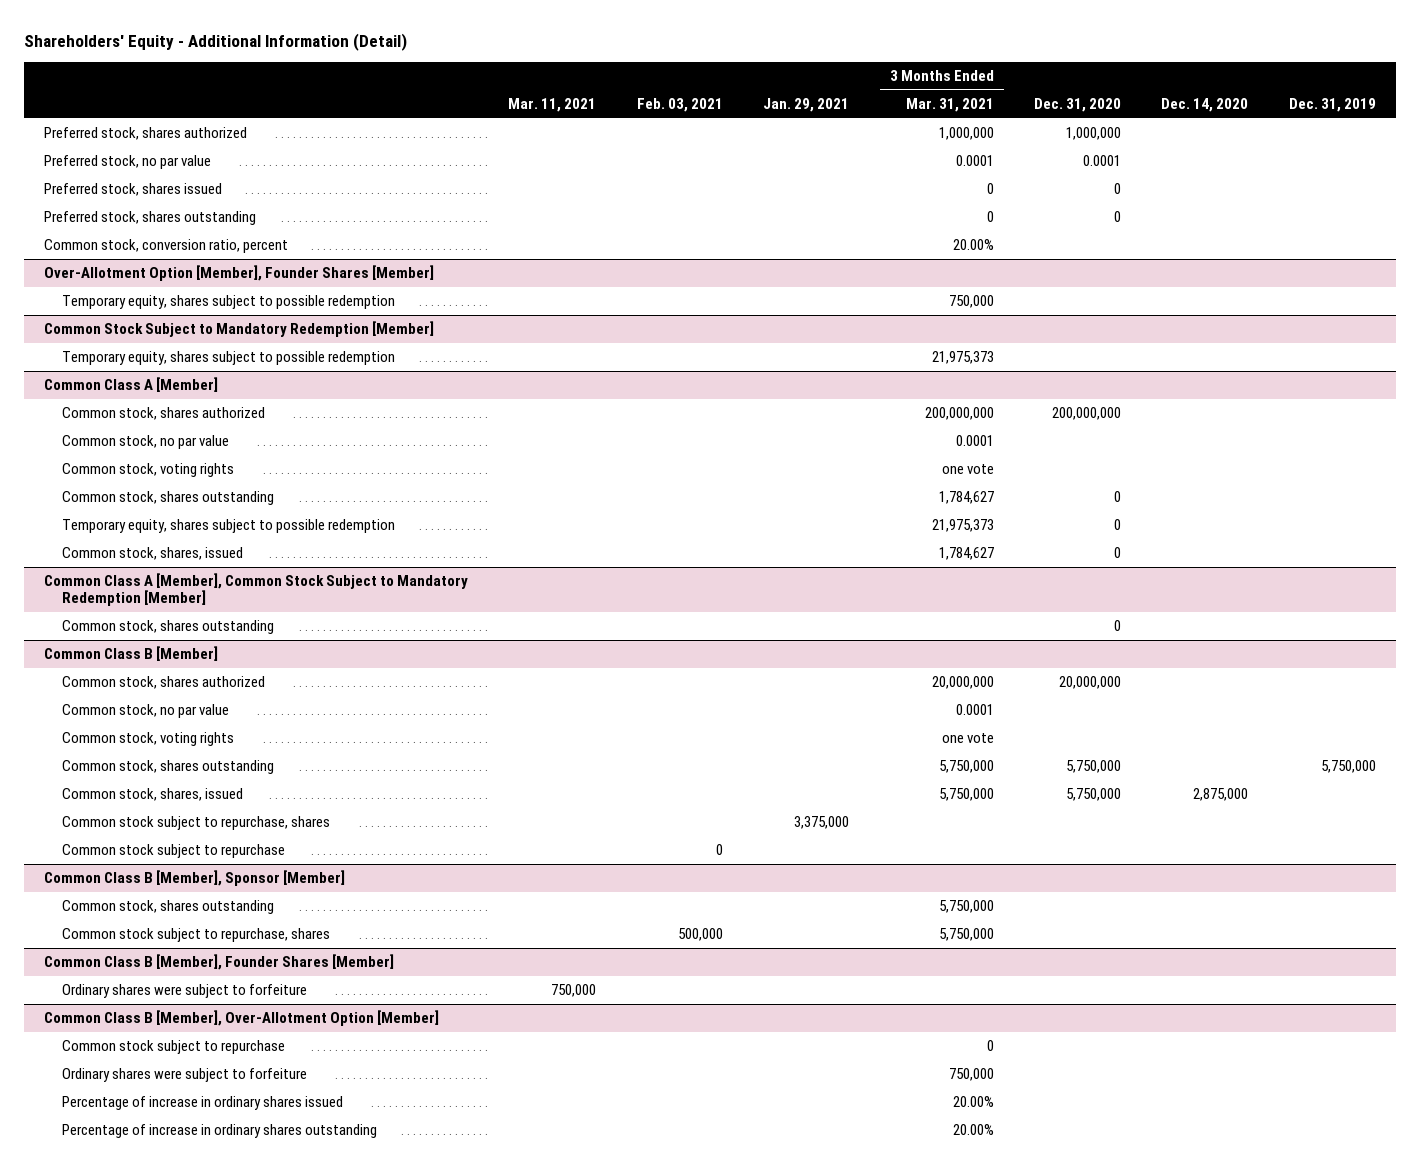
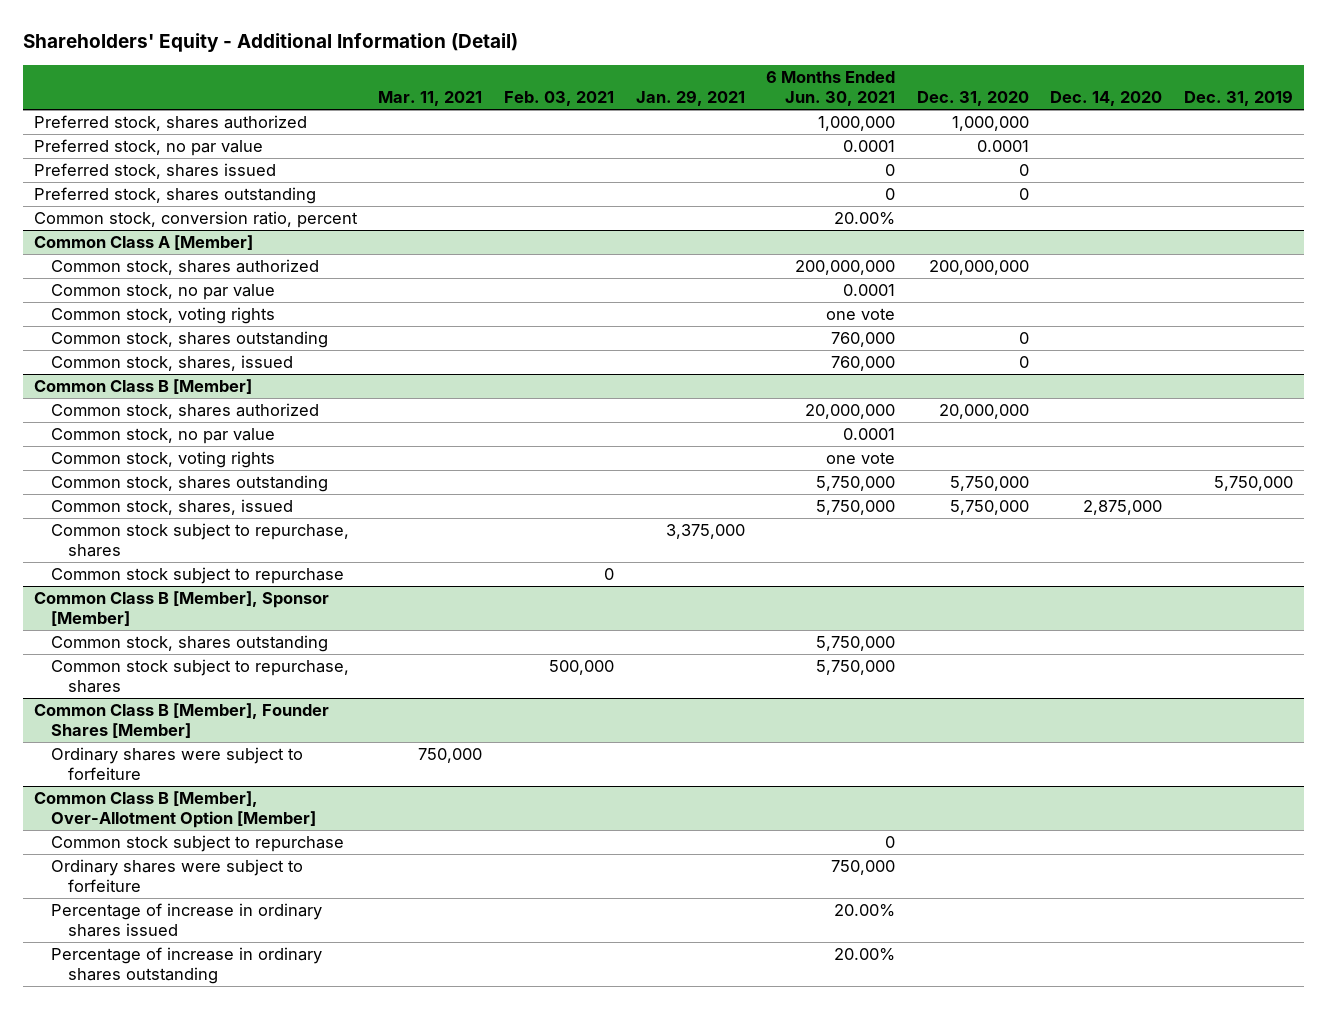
- | Mar. 11, 2021 | Feb. 03, 2021 | Jan. 29, 2021 | 3 Months Ended Mar. 31, 2021 | Dec. 31, 2020 | Dec. 14, 2020 | Dec. 31, 2019
+ | Mar. 11, 2021 | Feb. 03, 2021 | Jan. 29, 2021 | 6 Months Ended Jun. 30, 2021 | Dec. 31, 2020 | Dec. 14, 2020 | Dec. 31, 2019
- Over-Allotment Option [Member], Founder Shares [Member]
- Temporary equity, shares subject to possible redemption | | | | 750,000 | | |
- Common Stock Subject to Mandatory Redemption [Member]
- Temporary equity, shares subject to possible redemption | | | | 21,975,373 | | |
@ Common Class A [Member]
- Temporary equity, shares subject to possible redemption | | | | 21,975,373 | 0 | |
- Common Class A [Member], Common Stock Subject to Mandatory Redemption [Member]
- Common stock, shares outstanding | | | | | 0 | |

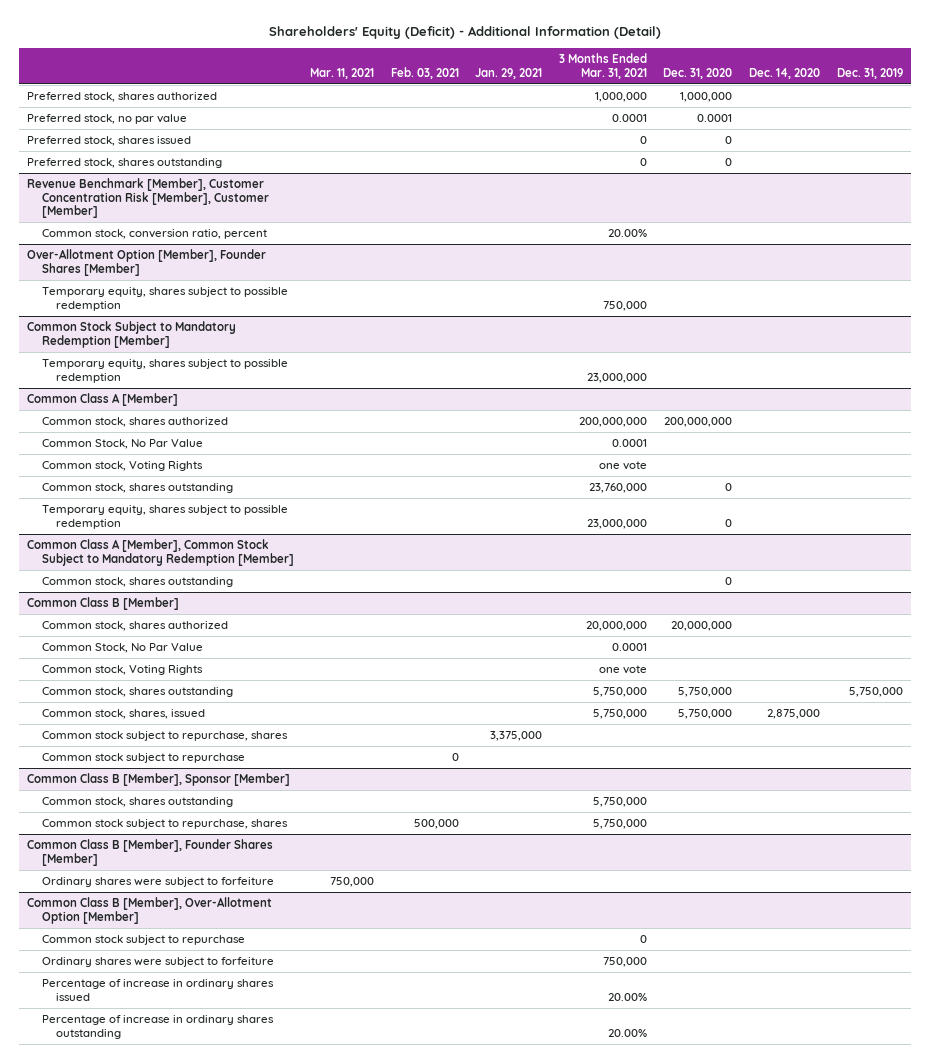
- Shareholders' Equity - Additional Information (Detail)
+ Shareholders' Equity (Deficit) - Additional Information (Detail)
- | Mar. 11, 2021 | Feb. 03, 2021 | Jan. 29, 2021 | 6 Months Ended Jun. 30, 2021 | Dec. 31, 2020 | Dec. 14, 2020 | Dec. 31, 2019
+ | Mar. 11, 2021 | Feb. 03, 2021 | Jan. 29, 2021 | 3 Months Ended Mar. 31, 2021 | Dec. 31, 2020 | Dec. 14, 2020 | Dec. 31, 2019
- Common stock, conversion ratio, percent | | | | 20.00% | | |
+ Revenue Benchmark [Member], Customer Concentration Risk [Member], Customer [Member]
+ Common stock, conversion ratio, percent | | | | 20.00% | | |
+ Over-Allotment Option [Member], Founder Shares [Member]
+ Temporary equity, shares subject to possible redemption | | | | 750,000 | | |
+ Common Stock Subject to Mandatory Redemption [Member]
+ Temporary equity, shares subject to possible redemption | | | | 23,000,000 | | |
@ Common Class A [Member]
- Common stock, no par value | | | | 0.0001 | | |
- Common stock, voting rights | | | | one vote | | |
+ Common Stock, No Par Value | | | | 0.0001 | | |
+ Common stock, Voting Rights | | | | one vote | | |
- Common stock, shares, issued | | | | 760,000 | 0 | |
+ Temporary equity, shares subject to possible redemption | | | | 23,000,000 | 0 | |
+ Common Class A [Member], Common Stock Subject to Mandatory Redemption [Member]
+ Common stock, shares outstanding | | | | | 0 | |
@ Common Class B [Member]
- Common stock, no par value | | | | 0.0001 | | |
- Common stock, voting rights | | | | one vote | | |
+ Common Stock, No Par Value | | | | 0.0001 | | |
+ Common stock, Voting Rights | | | | one vote | | |

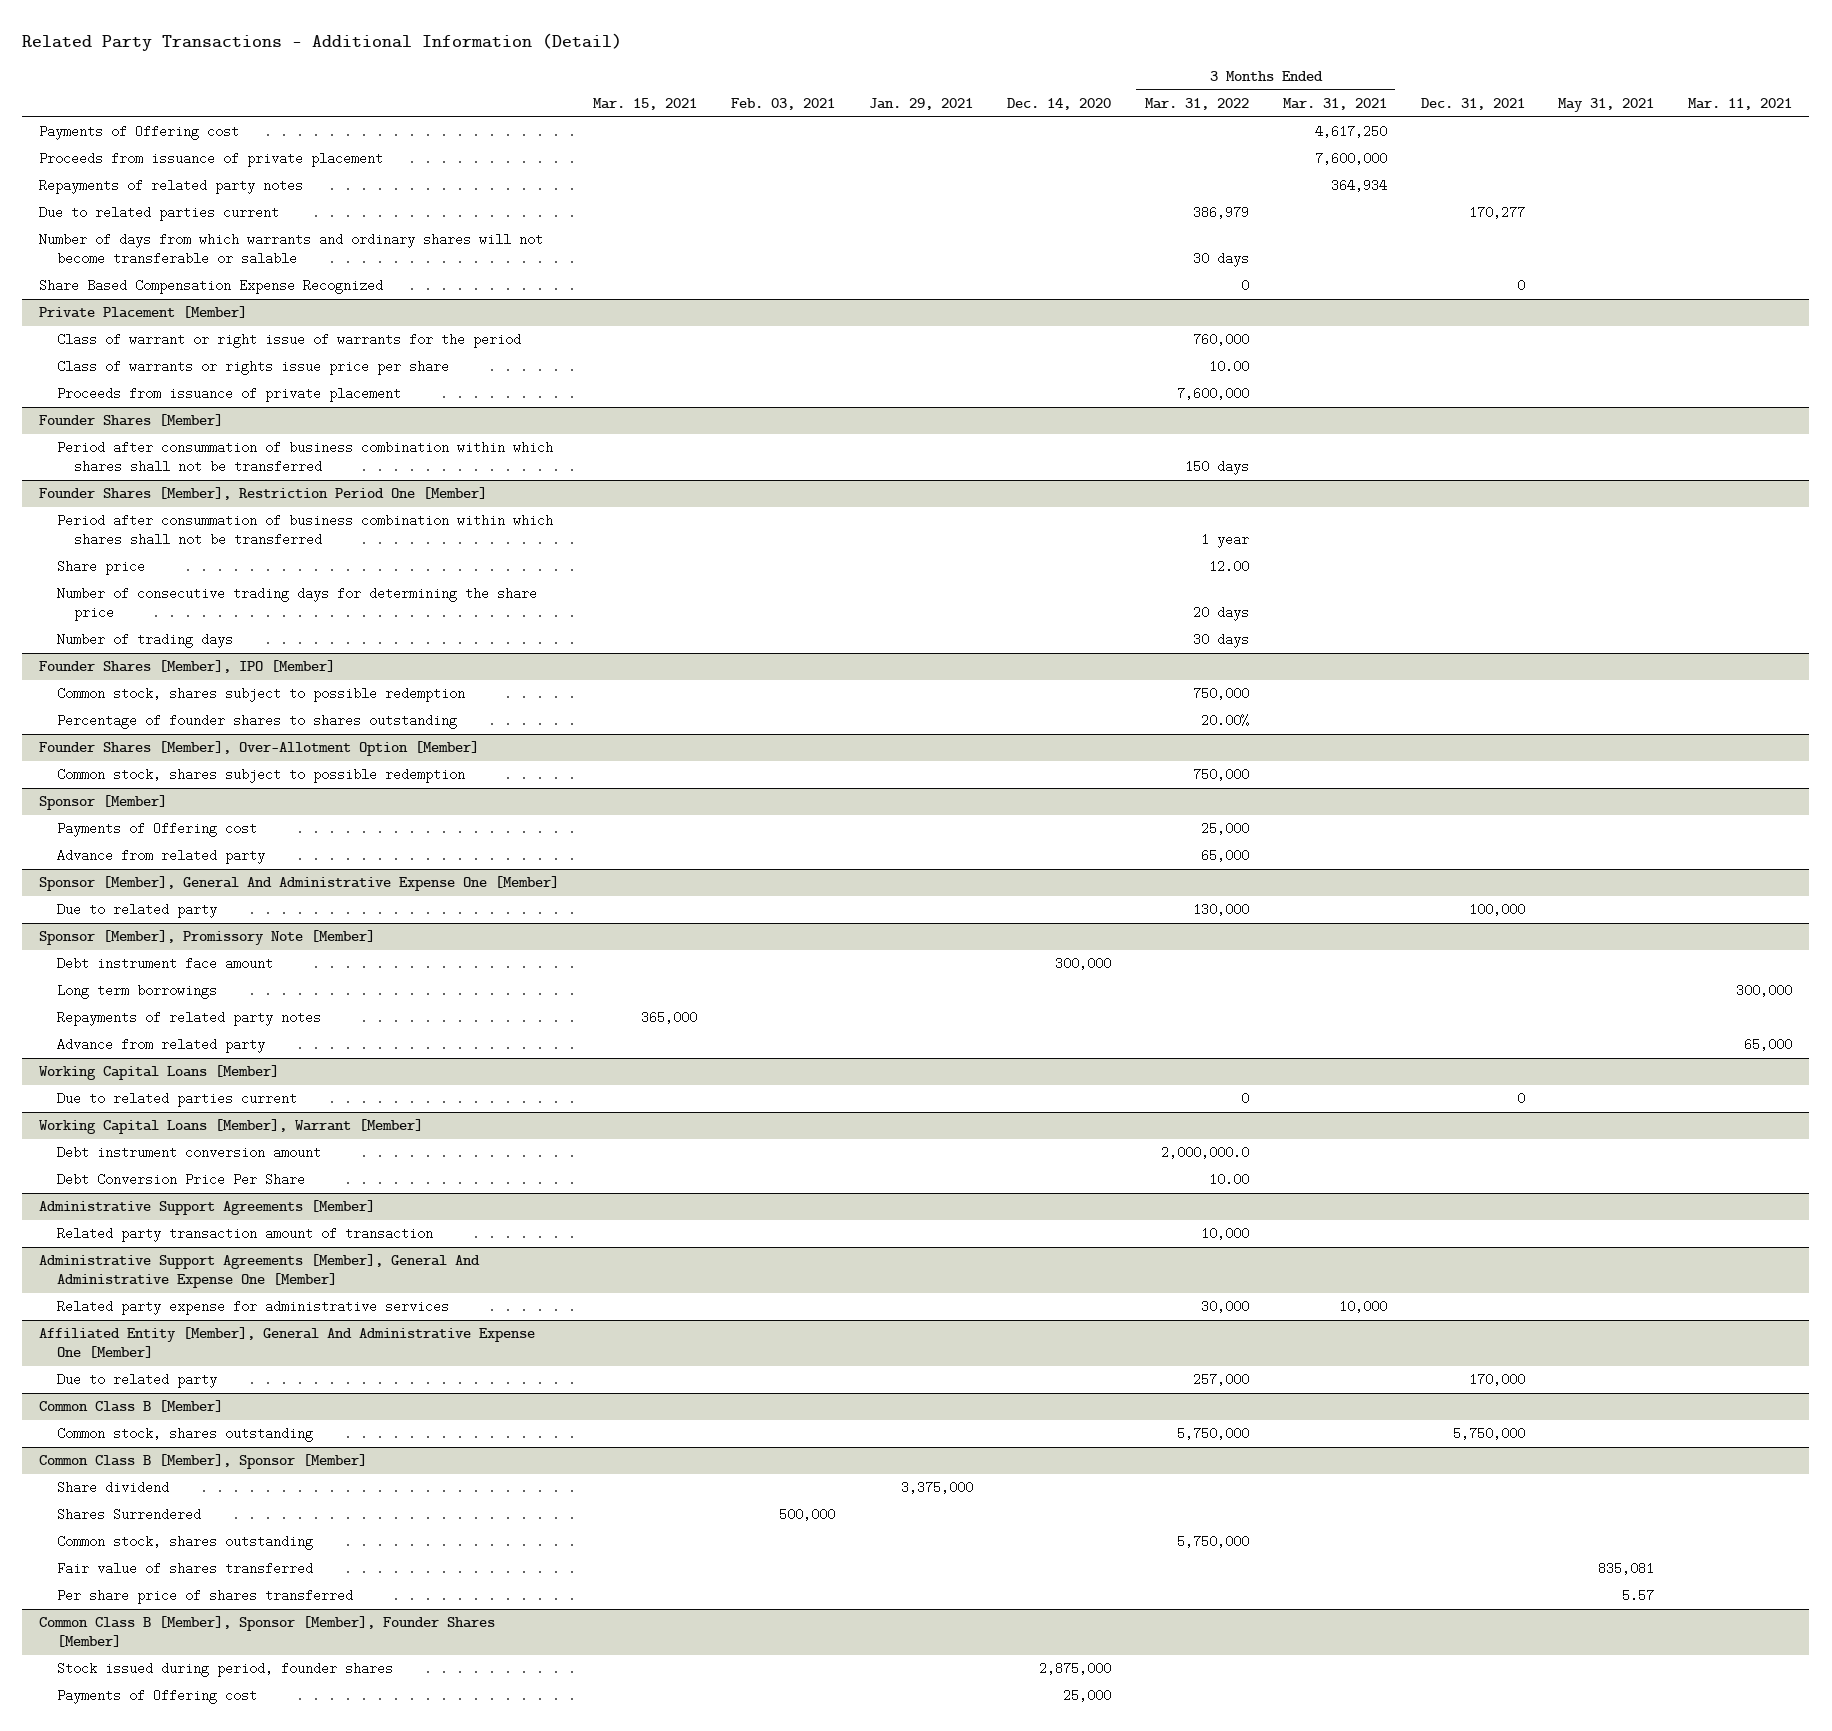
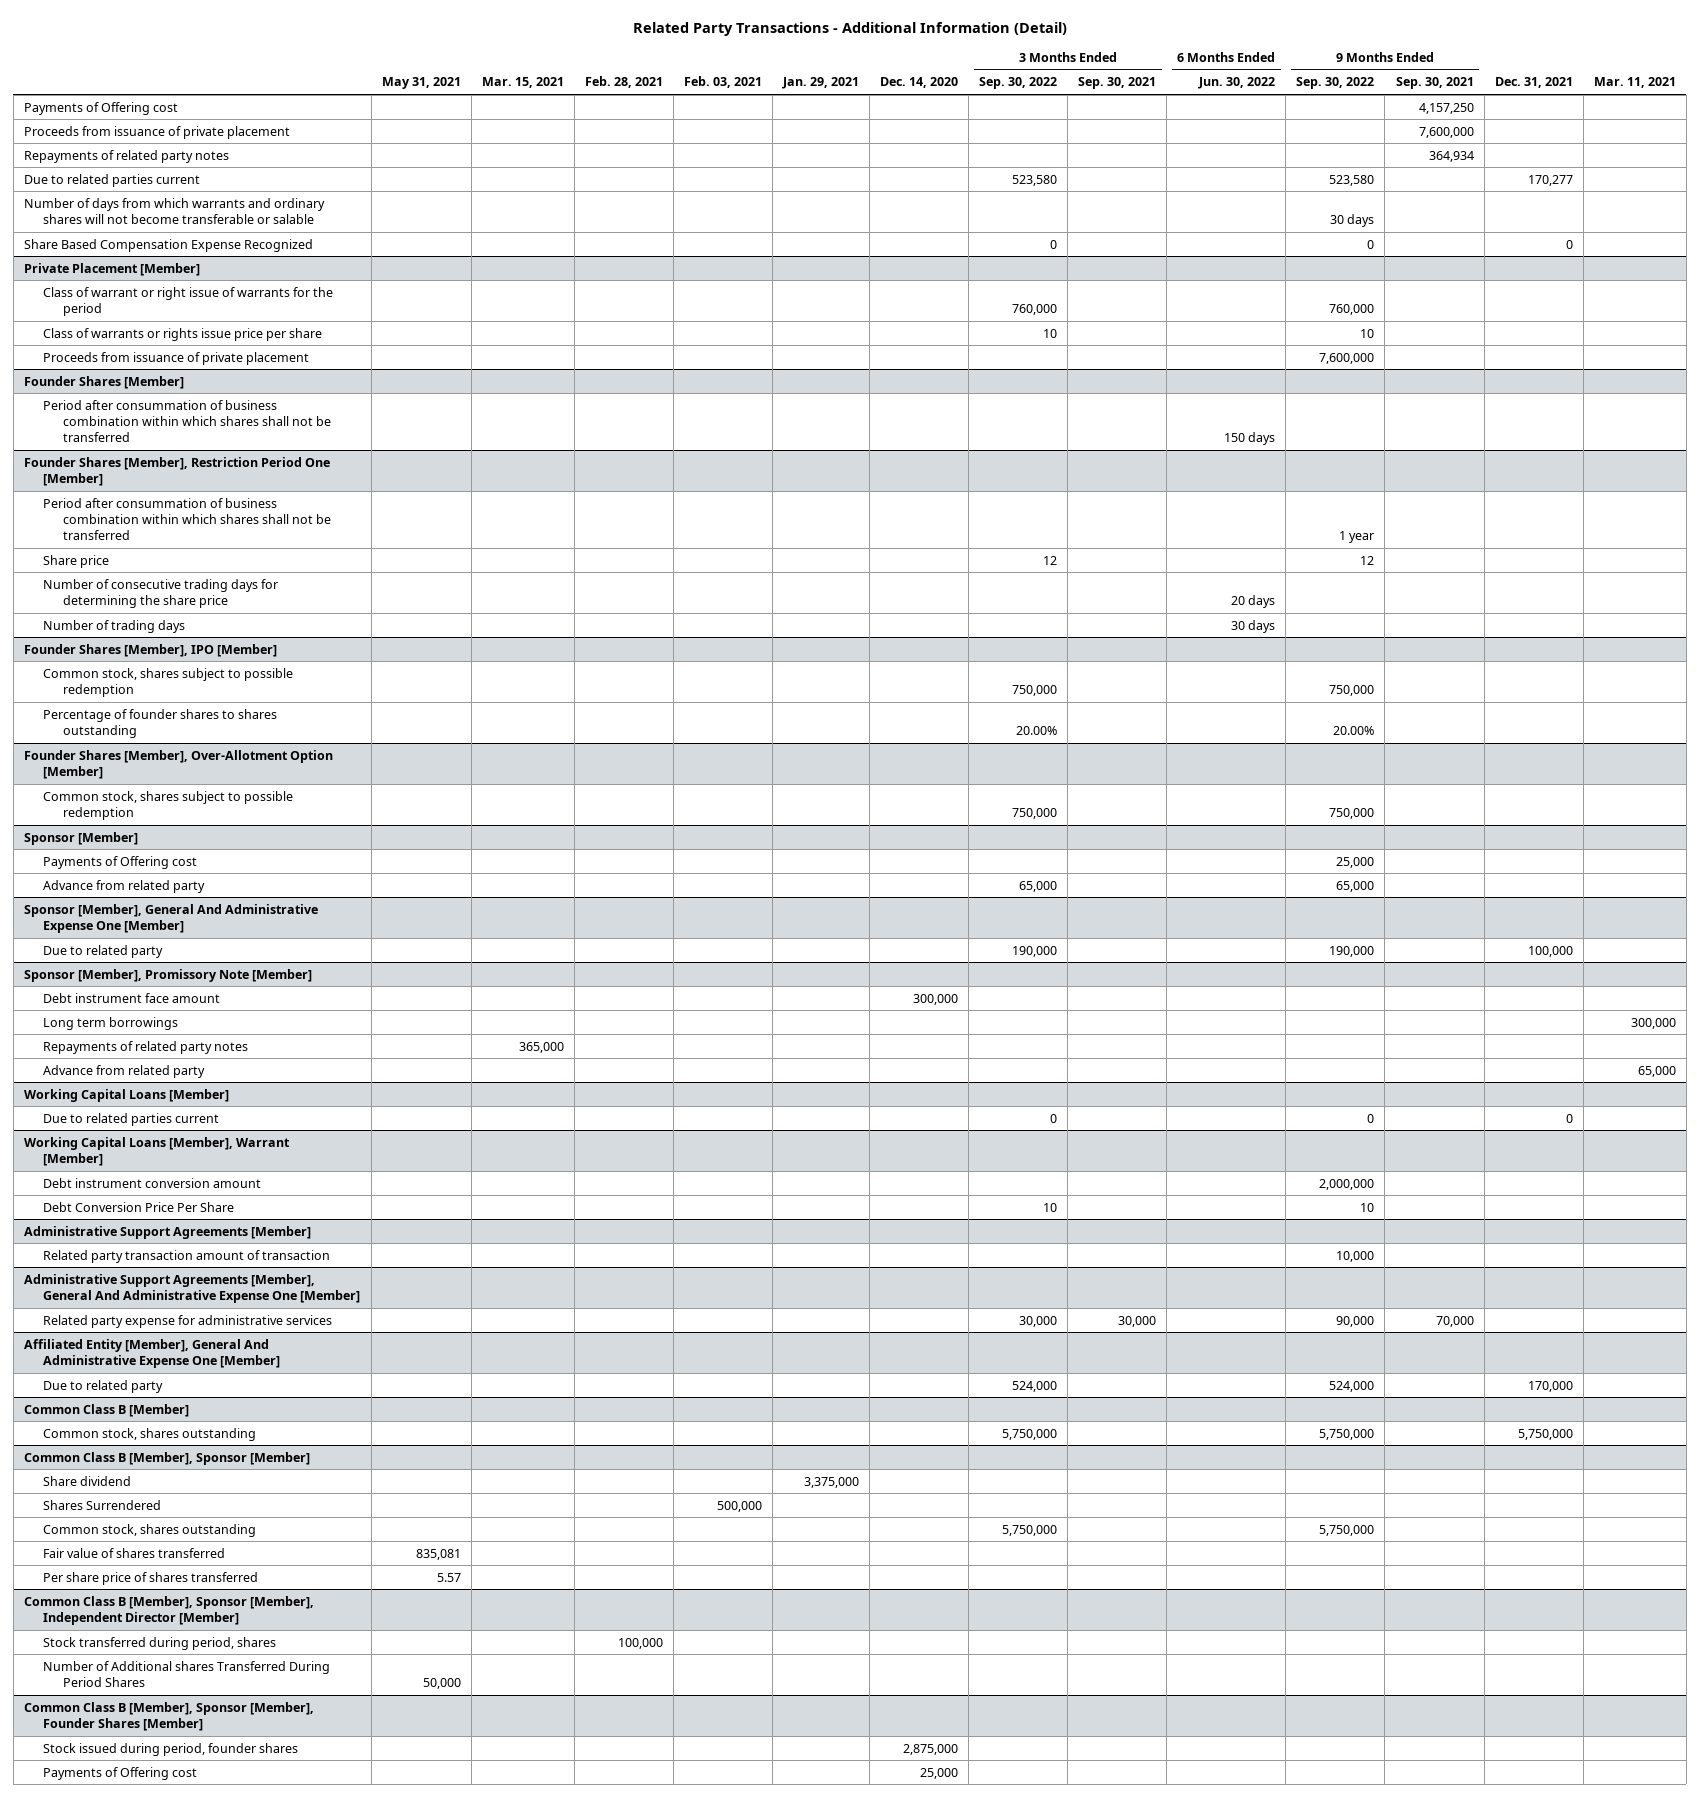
- | Mar. 15, 2021 | Feb. 03, 2021 | Jan. 29, 2021 | Dec. 14, 2020 | 3 Months Ended Mar. 31, 2022 | 3 Months Ended Mar. 31, 2021 | Dec. 31, 2021 | May 31, 2021 | Mar. 11, 2021
+ | May 31, 2021 | Mar. 15, 2021 | Feb. 28, 2021 | Feb. 03, 2021 | Jan. 29, 2021 | Dec. 14, 2020 | 3 Months Ended Sep. 30, 2022 | 3 Months Ended Sep. 30, 2021 | 6 Months Ended Jun. 30, 2022 | 9 Months Ended Sep. 30, 2022 | 9 Months Ended Sep. 30, 2021 | Dec. 31, 2021 | Mar. 11, 2021
+ Common Class B [Member], Sponsor [Member], Independent Director [Member]
+ Stock transferred during period, shares | | | 100,000 | | | | | | | | | |
+ Number of Additional shares Transferred During Period Shares | 50,000 | | | | | | | | | | | |

